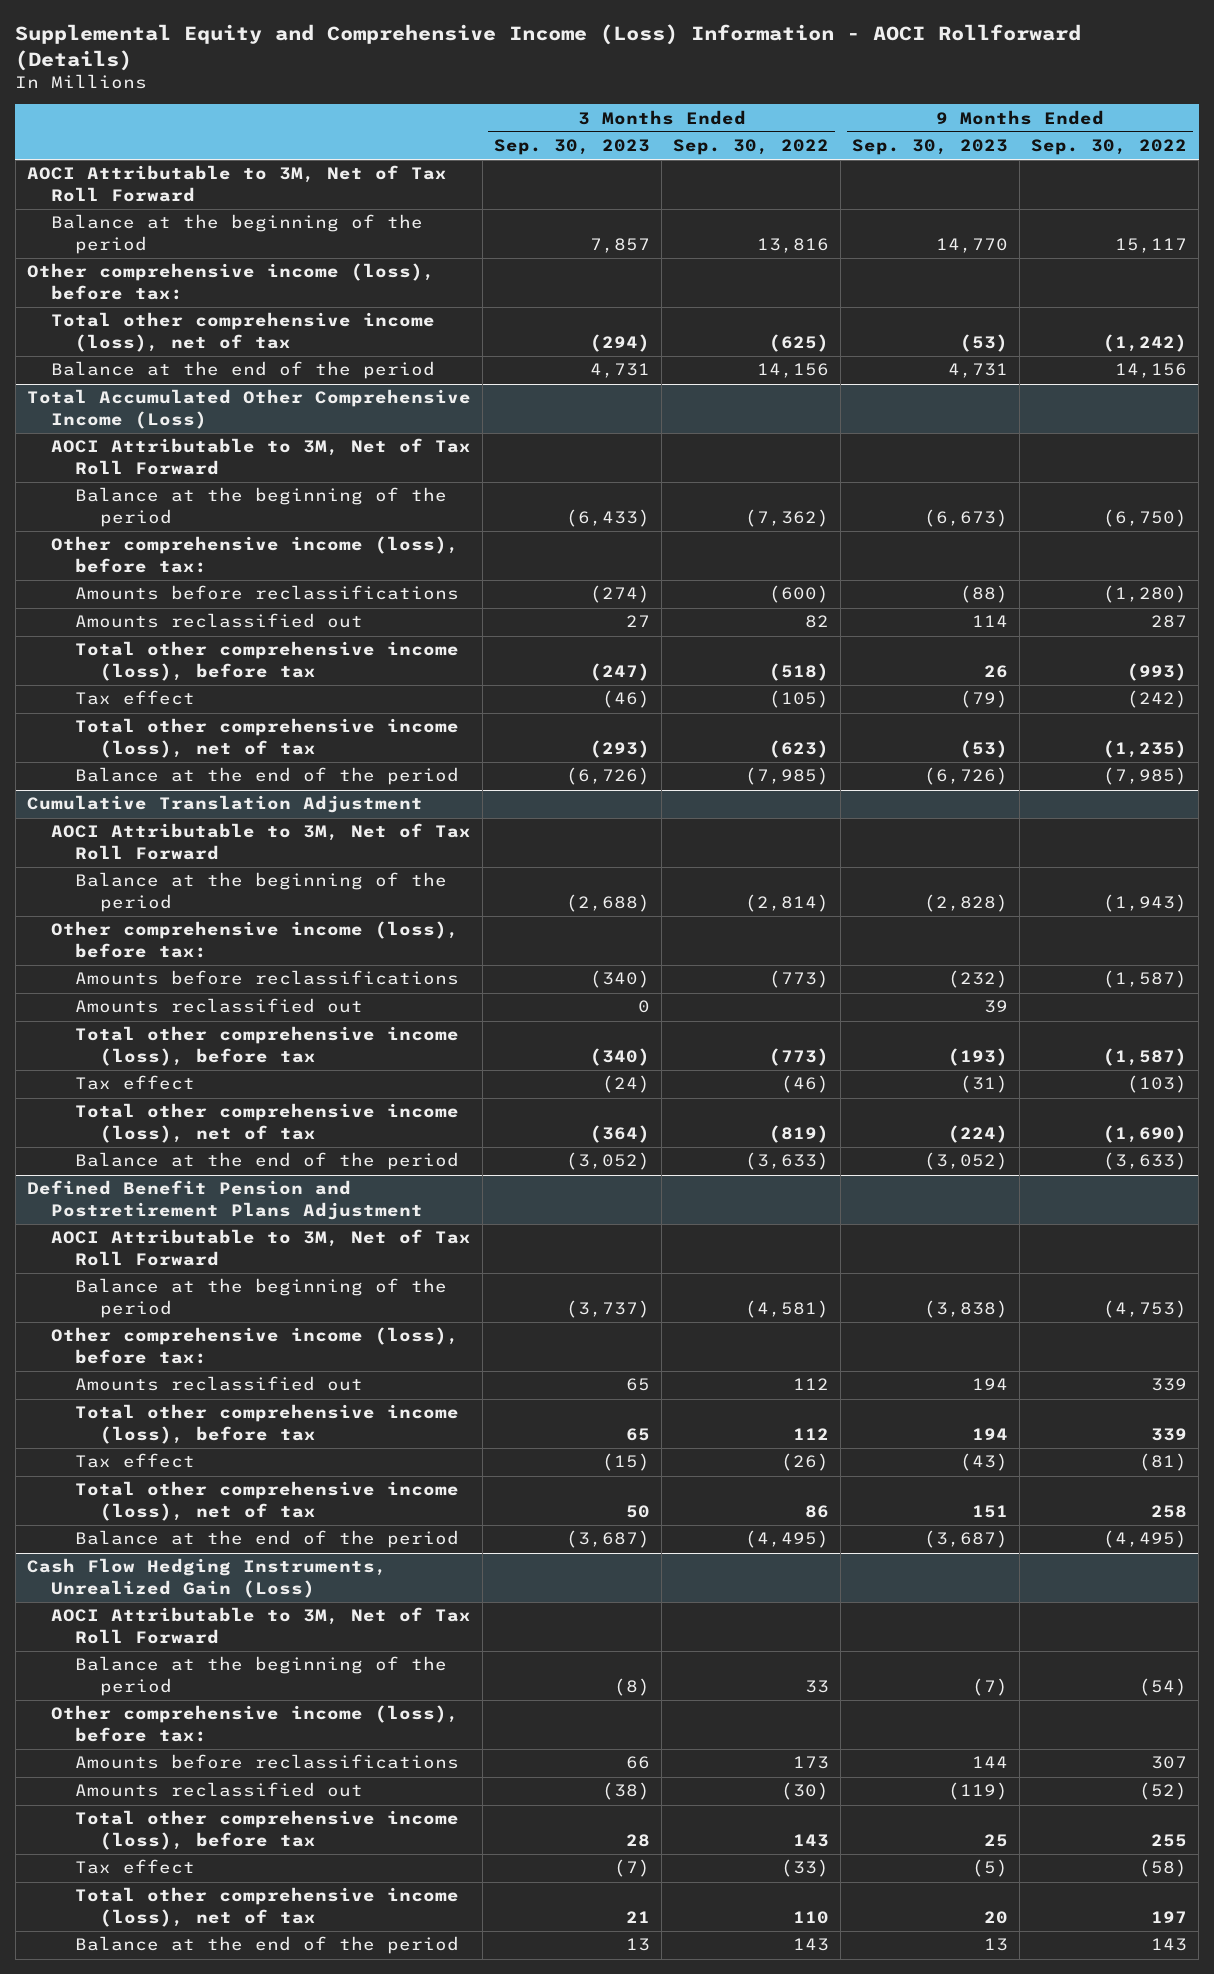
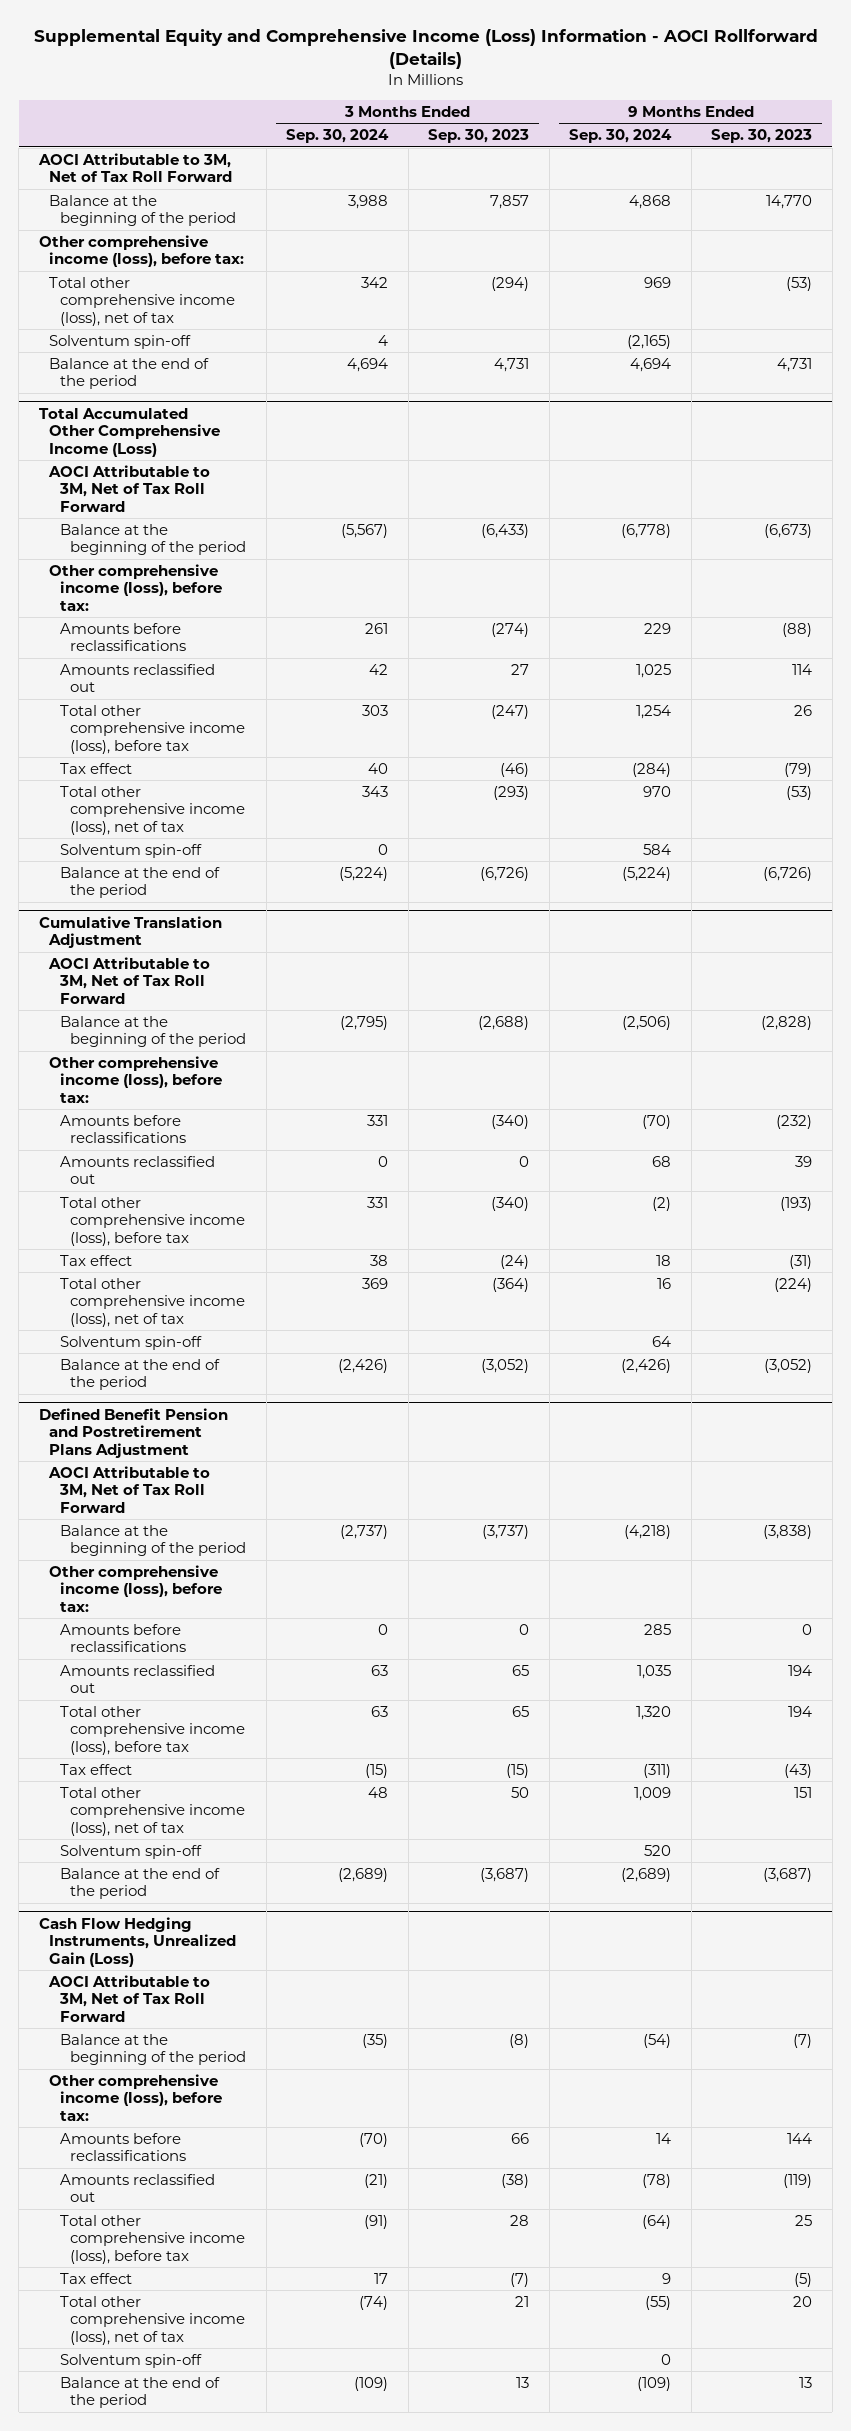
- | 3 Months Ended Sep. 30, 2023 | 3 Months Ended Sep. 30, 2022 | 9 Months Ended Sep. 30, 2023 | 9 Months Ended Sep. 30, 2022
+ | 3 Months Ended Sep. 30, 2024 | 3 Months Ended Sep. 30, 2023 | 9 Months Ended Sep. 30, 2024 | 9 Months Ended Sep. 30, 2023
+ Solventum spin-off | 4 | | (2,165) |
@ Total Accumulated Other Comprehensive Income (Loss)
+ Solventum spin-off | 0 | | 584 |
@ Cumulative Translation Adjustment
+ Solventum spin-off | | | 64 |
@ Defined Benefit Pension and Postretirement Plans Adjustment
+ Amounts before reclassifications | 0 | 0 | 285 | 0
+ Solventum spin-off | | | 520 |
@ Cash Flow Hedging Instruments, Unrealized Gain (Loss)
+ Solventum spin-off | | | 0 |

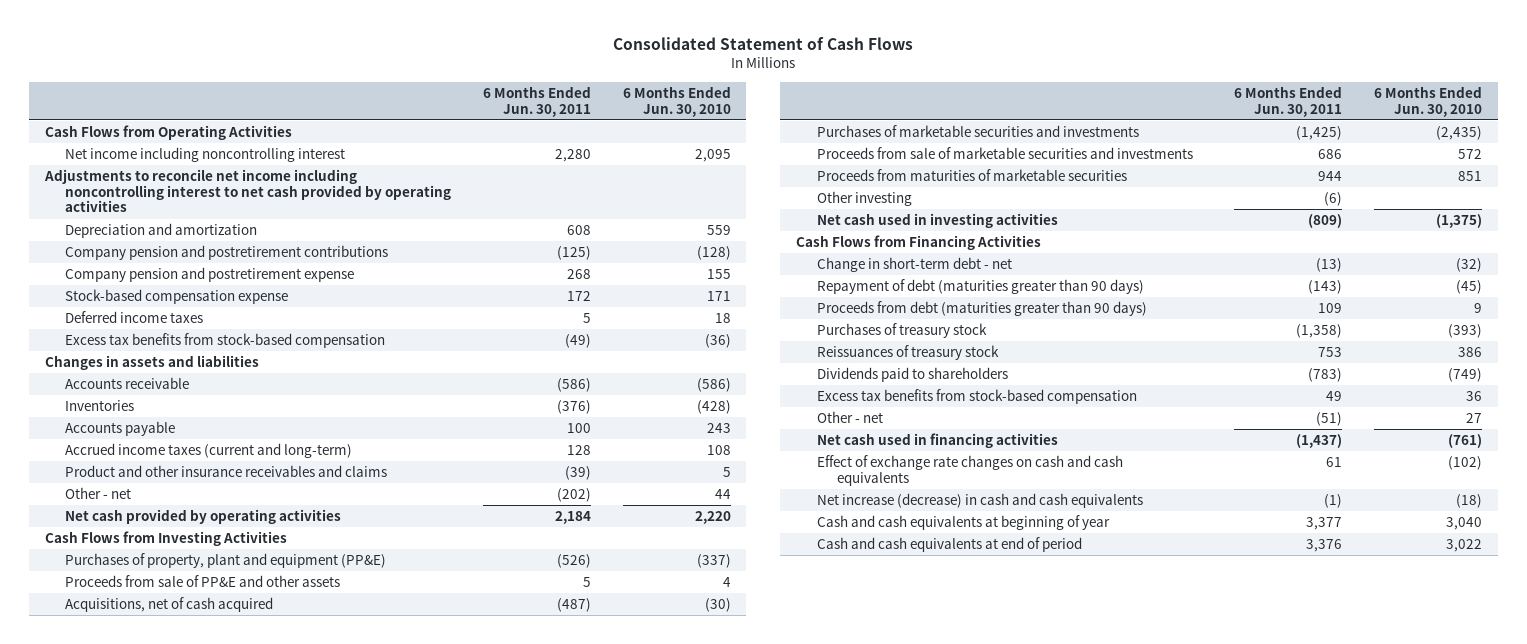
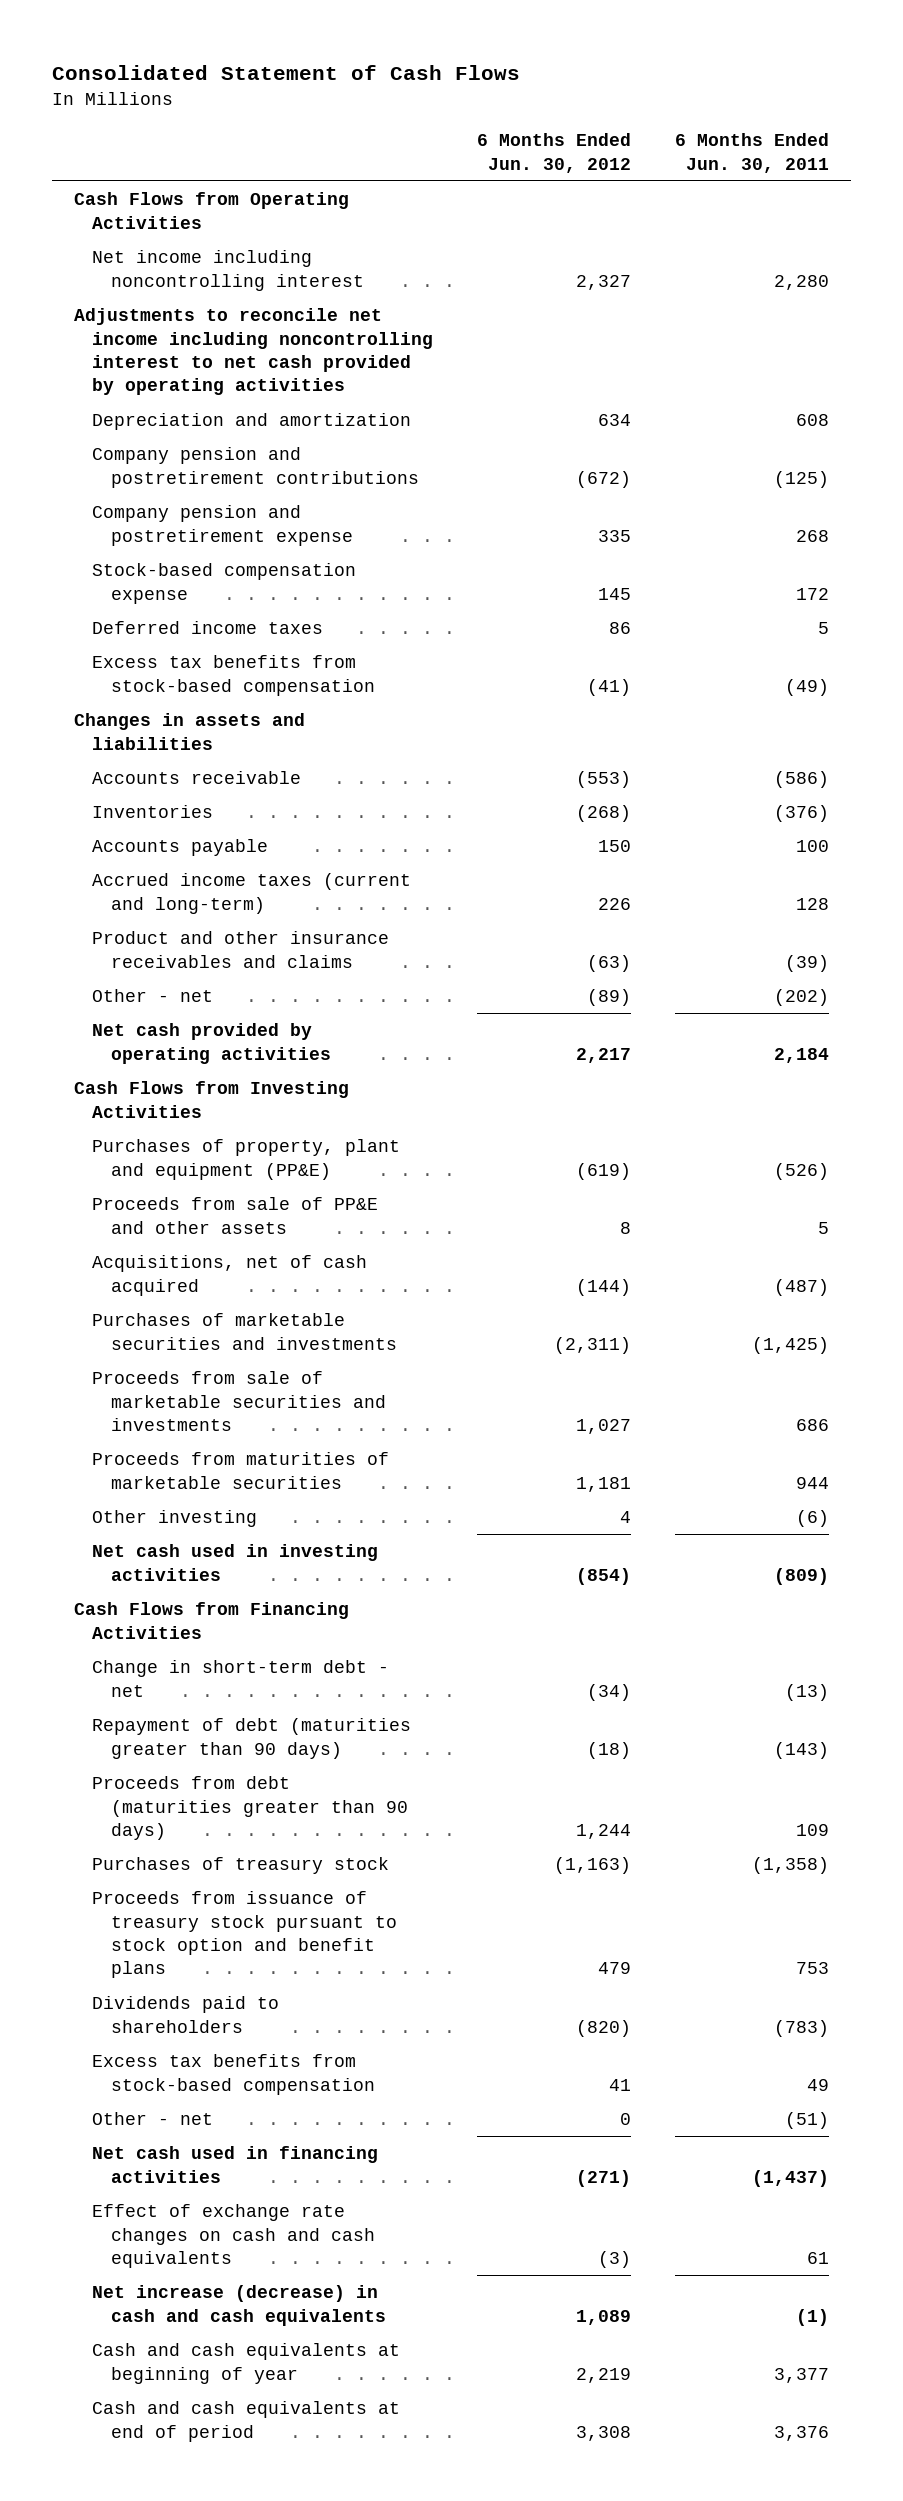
- | 6 Months Ended Jun. 30, 2011 | 6 Months Ended Jun. 30, 2010
+ | 6 Months Ended Jun. 30, 2012 | 6 Months Ended Jun. 30, 2011
- Reissuances of treasury stock | 753 | 386
+ Proceeds from issuance of treasury stock pursuant to stock option and benefit plans | 479 | 753

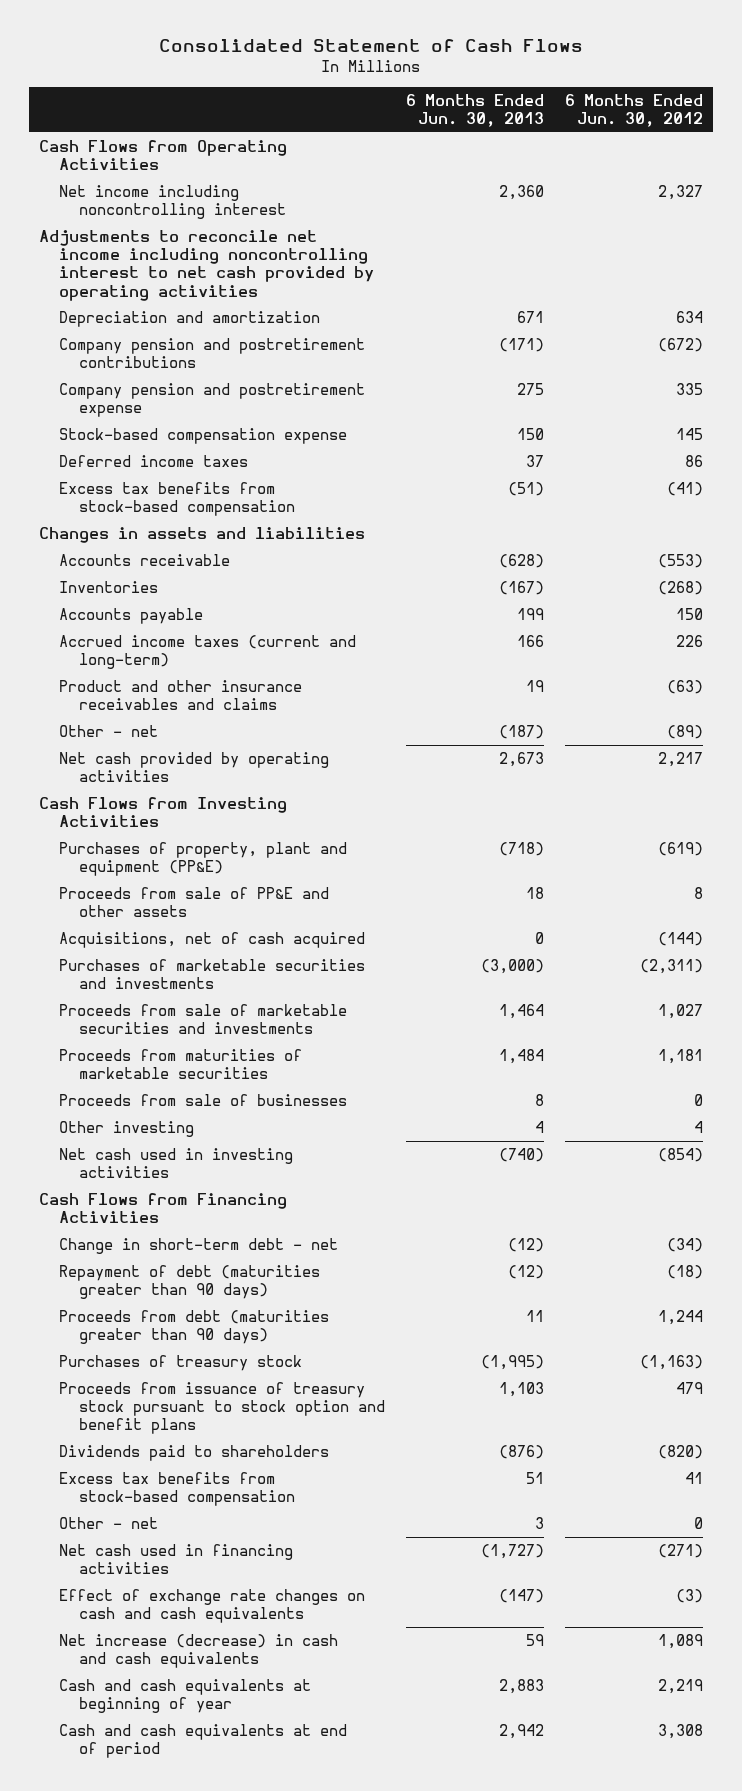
- | 6 Months Ended Jun. 30, 2012 | 6 Months Ended Jun. 30, 2011
+ | 6 Months Ended Jun. 30, 2013 | 6 Months Ended Jun. 30, 2012
+ Proceeds from sale of businesses | 8 | 0

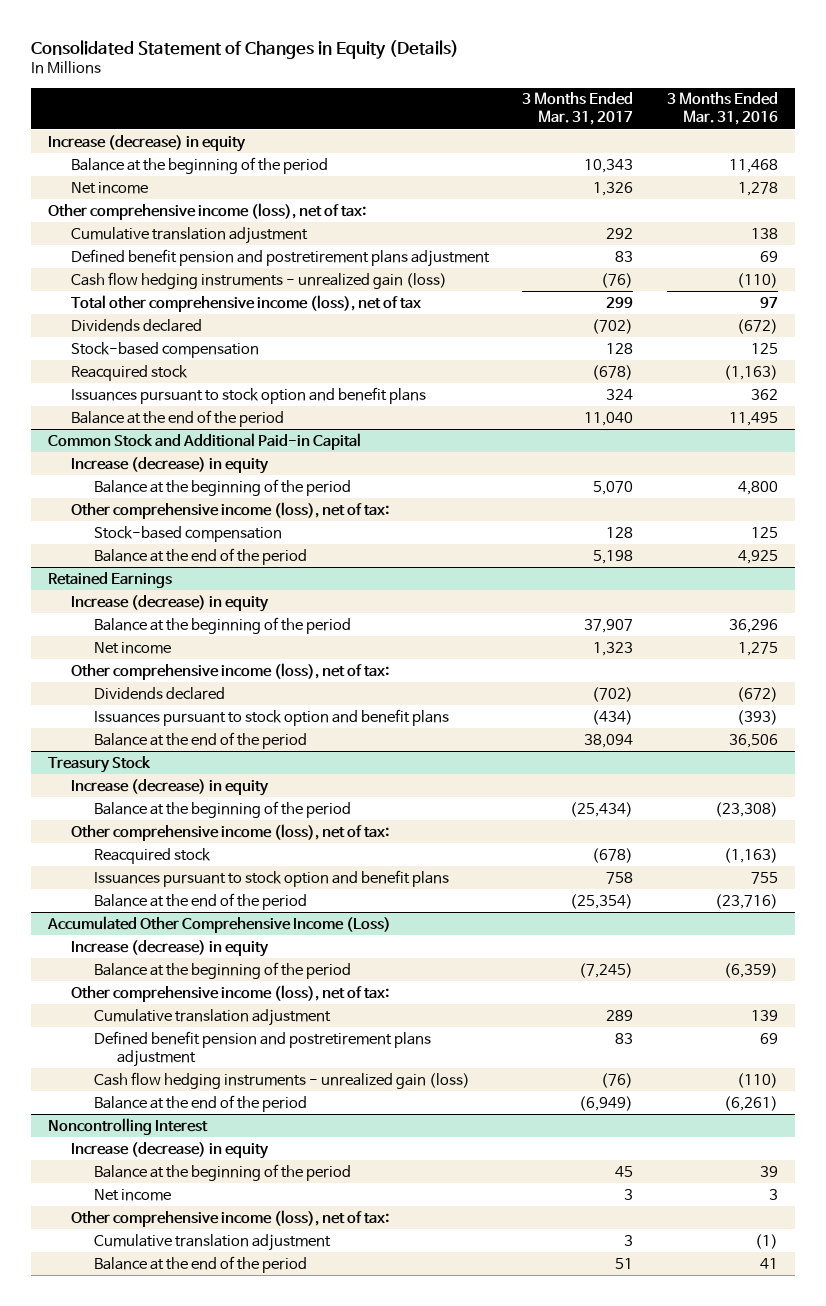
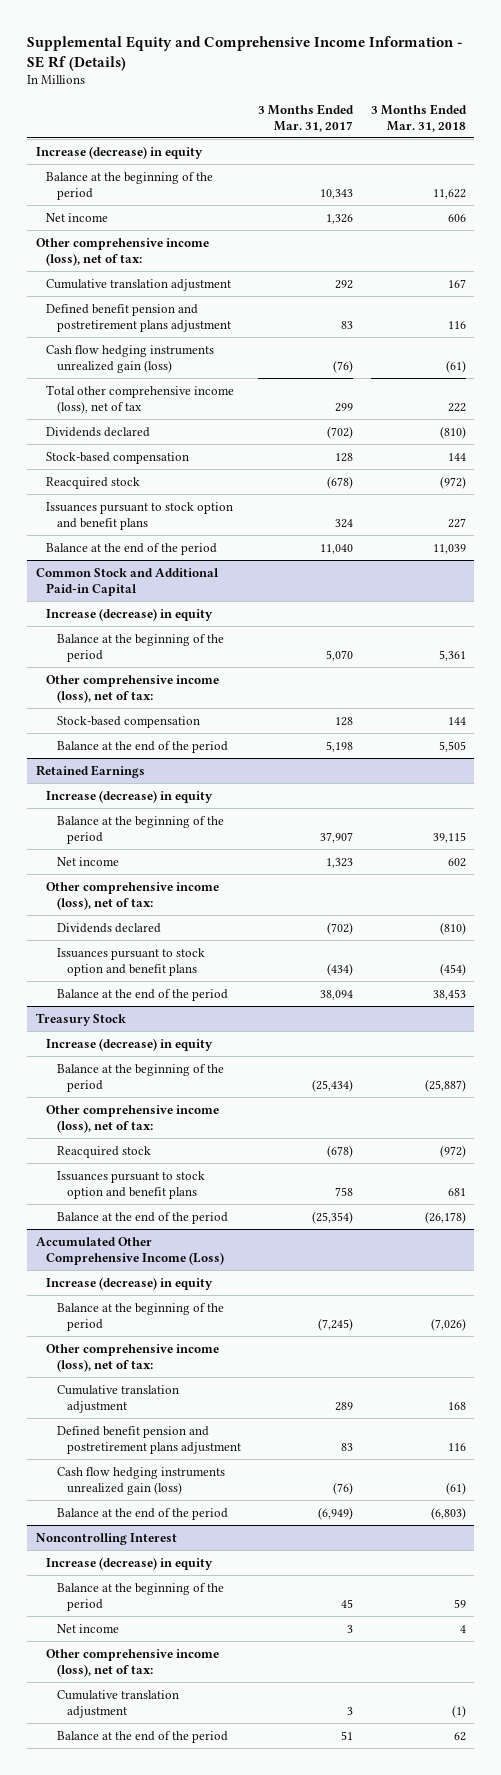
- Consolidated Statement of Changes in Equity (Details)
+ Supplemental Equity and Comprehensive Income Information - SE Rf (Details)
- | 3 Months Ended Mar. 31, 2017 | 3 Months Ended Mar. 31, 2016
+ | 3 Months Ended Mar. 31, 2017 | 3 Months Ended Mar. 31, 2018
- Cash flow hedging instruments - unrealized gain (loss) | (76) | (110)
+ Cash flow hedging instruments unrealized gain (loss) | (76) | (61)
@ Accumulated Other Comprehensive Income (Loss)
- Cash flow hedging instruments - unrealized gain (loss) | (76) | (110)
+ Cash flow hedging instruments unrealized gain (loss) | (76) | (61)

